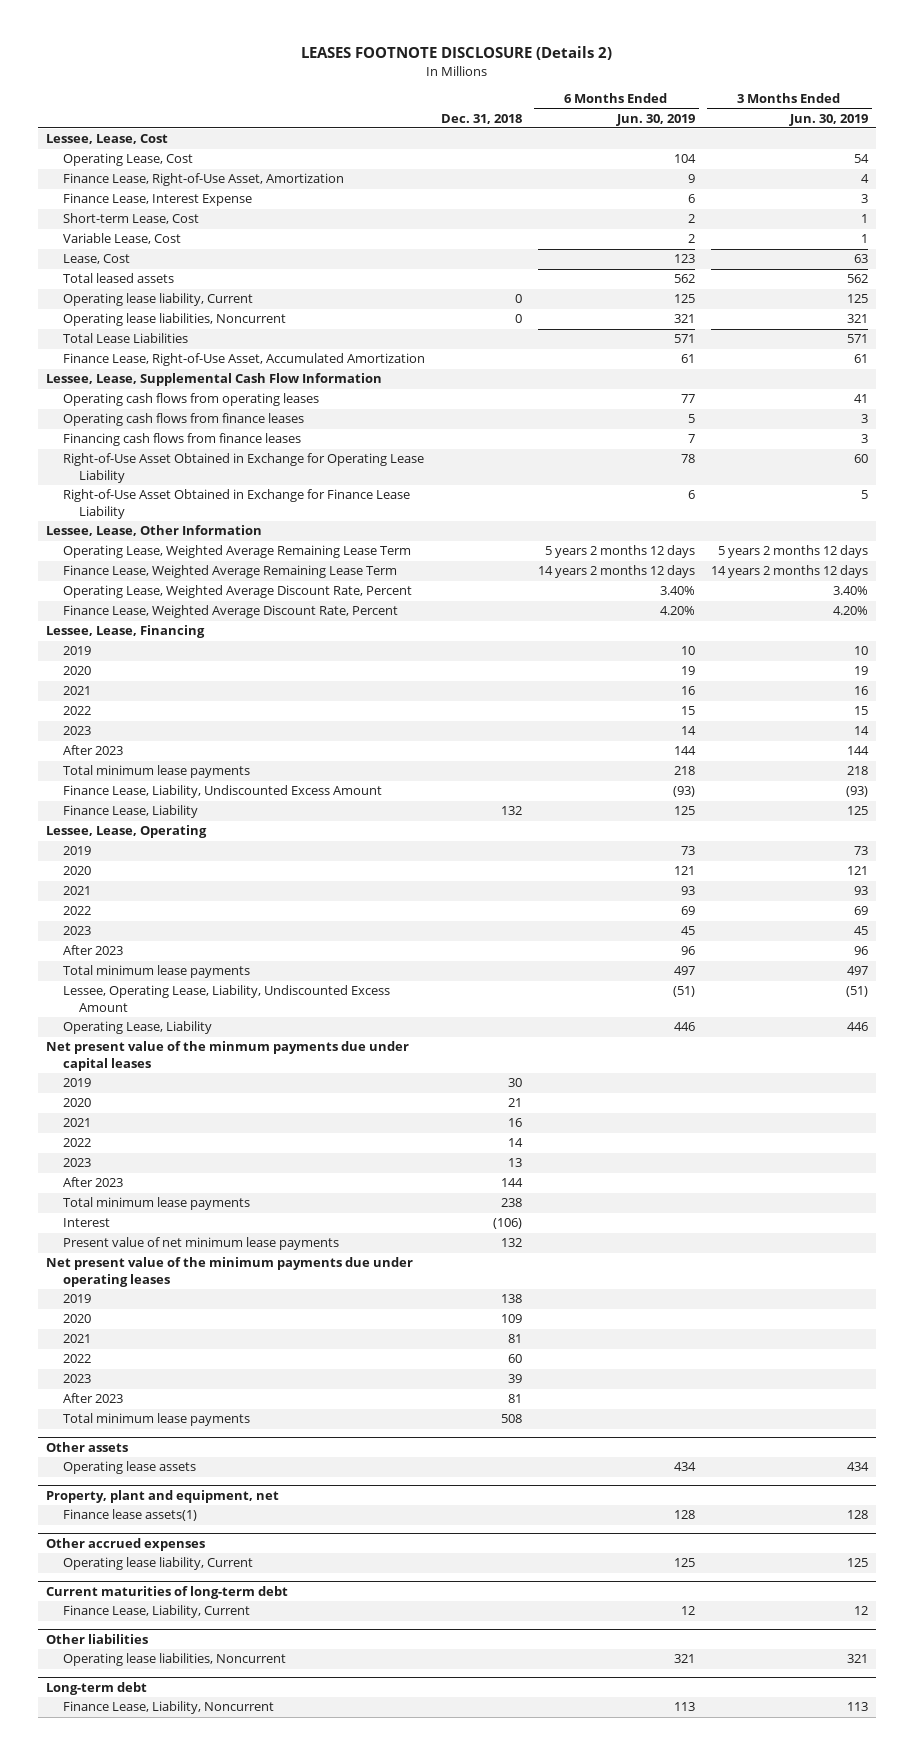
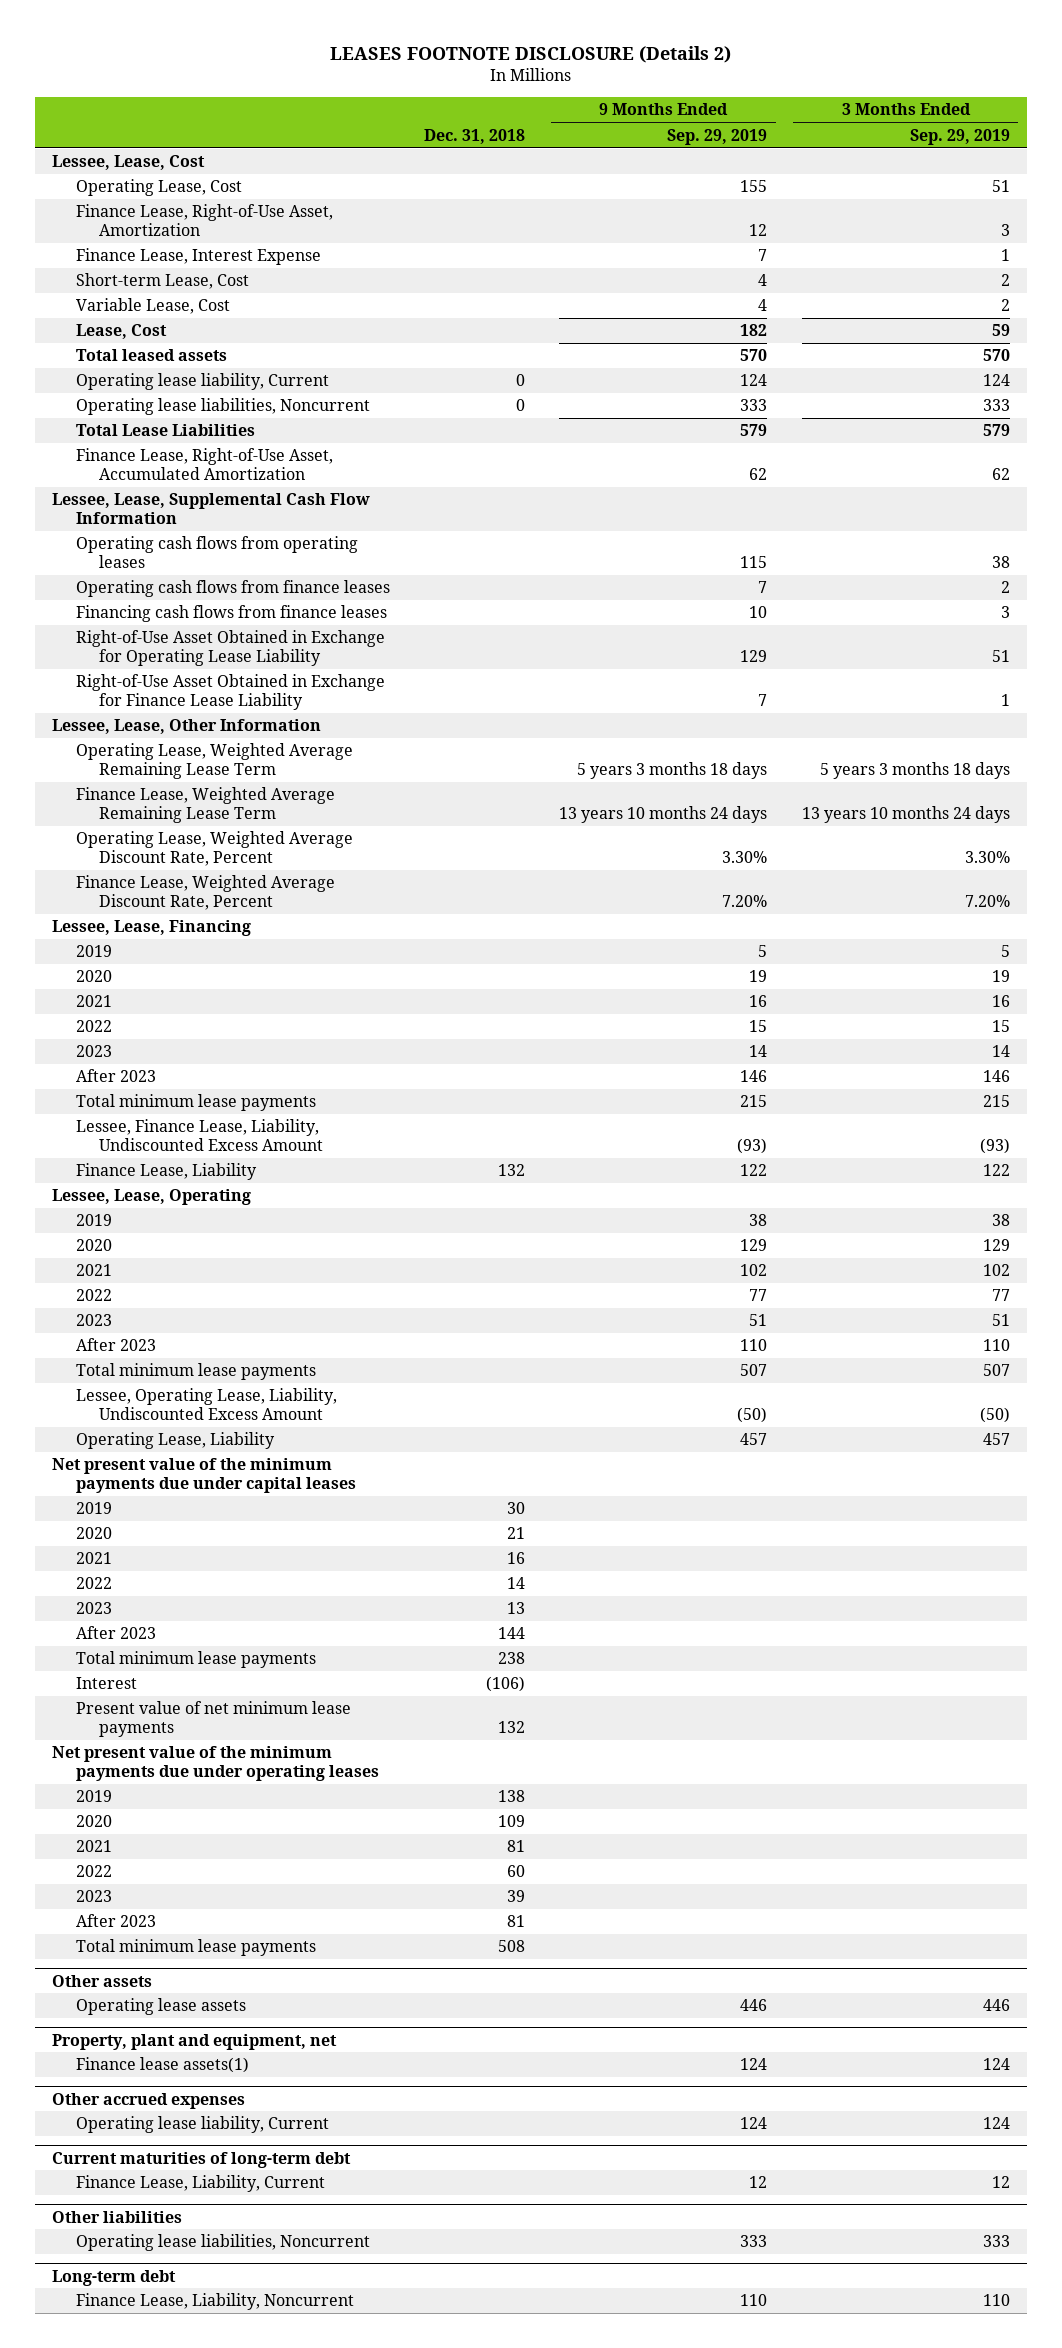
- | Dec. 31, 2018 | 6 Months Ended Jun. 30, 2019 | 3 Months Ended Jun. 30, 2019
+ | Dec. 31, 2018 | 9 Months Ended Sep. 29, 2019 | 3 Months Ended Sep. 29, 2019
- Finance Lease, Liability, Undiscounted Excess Amount | | (93) | (93)
+ Lessee, Finance Lease, Liability, Undiscounted Excess Amount | | (93) | (93)
- Net present value of the minmum payments due under capital leases
+ Net present value of the minimum payments due under capital leases

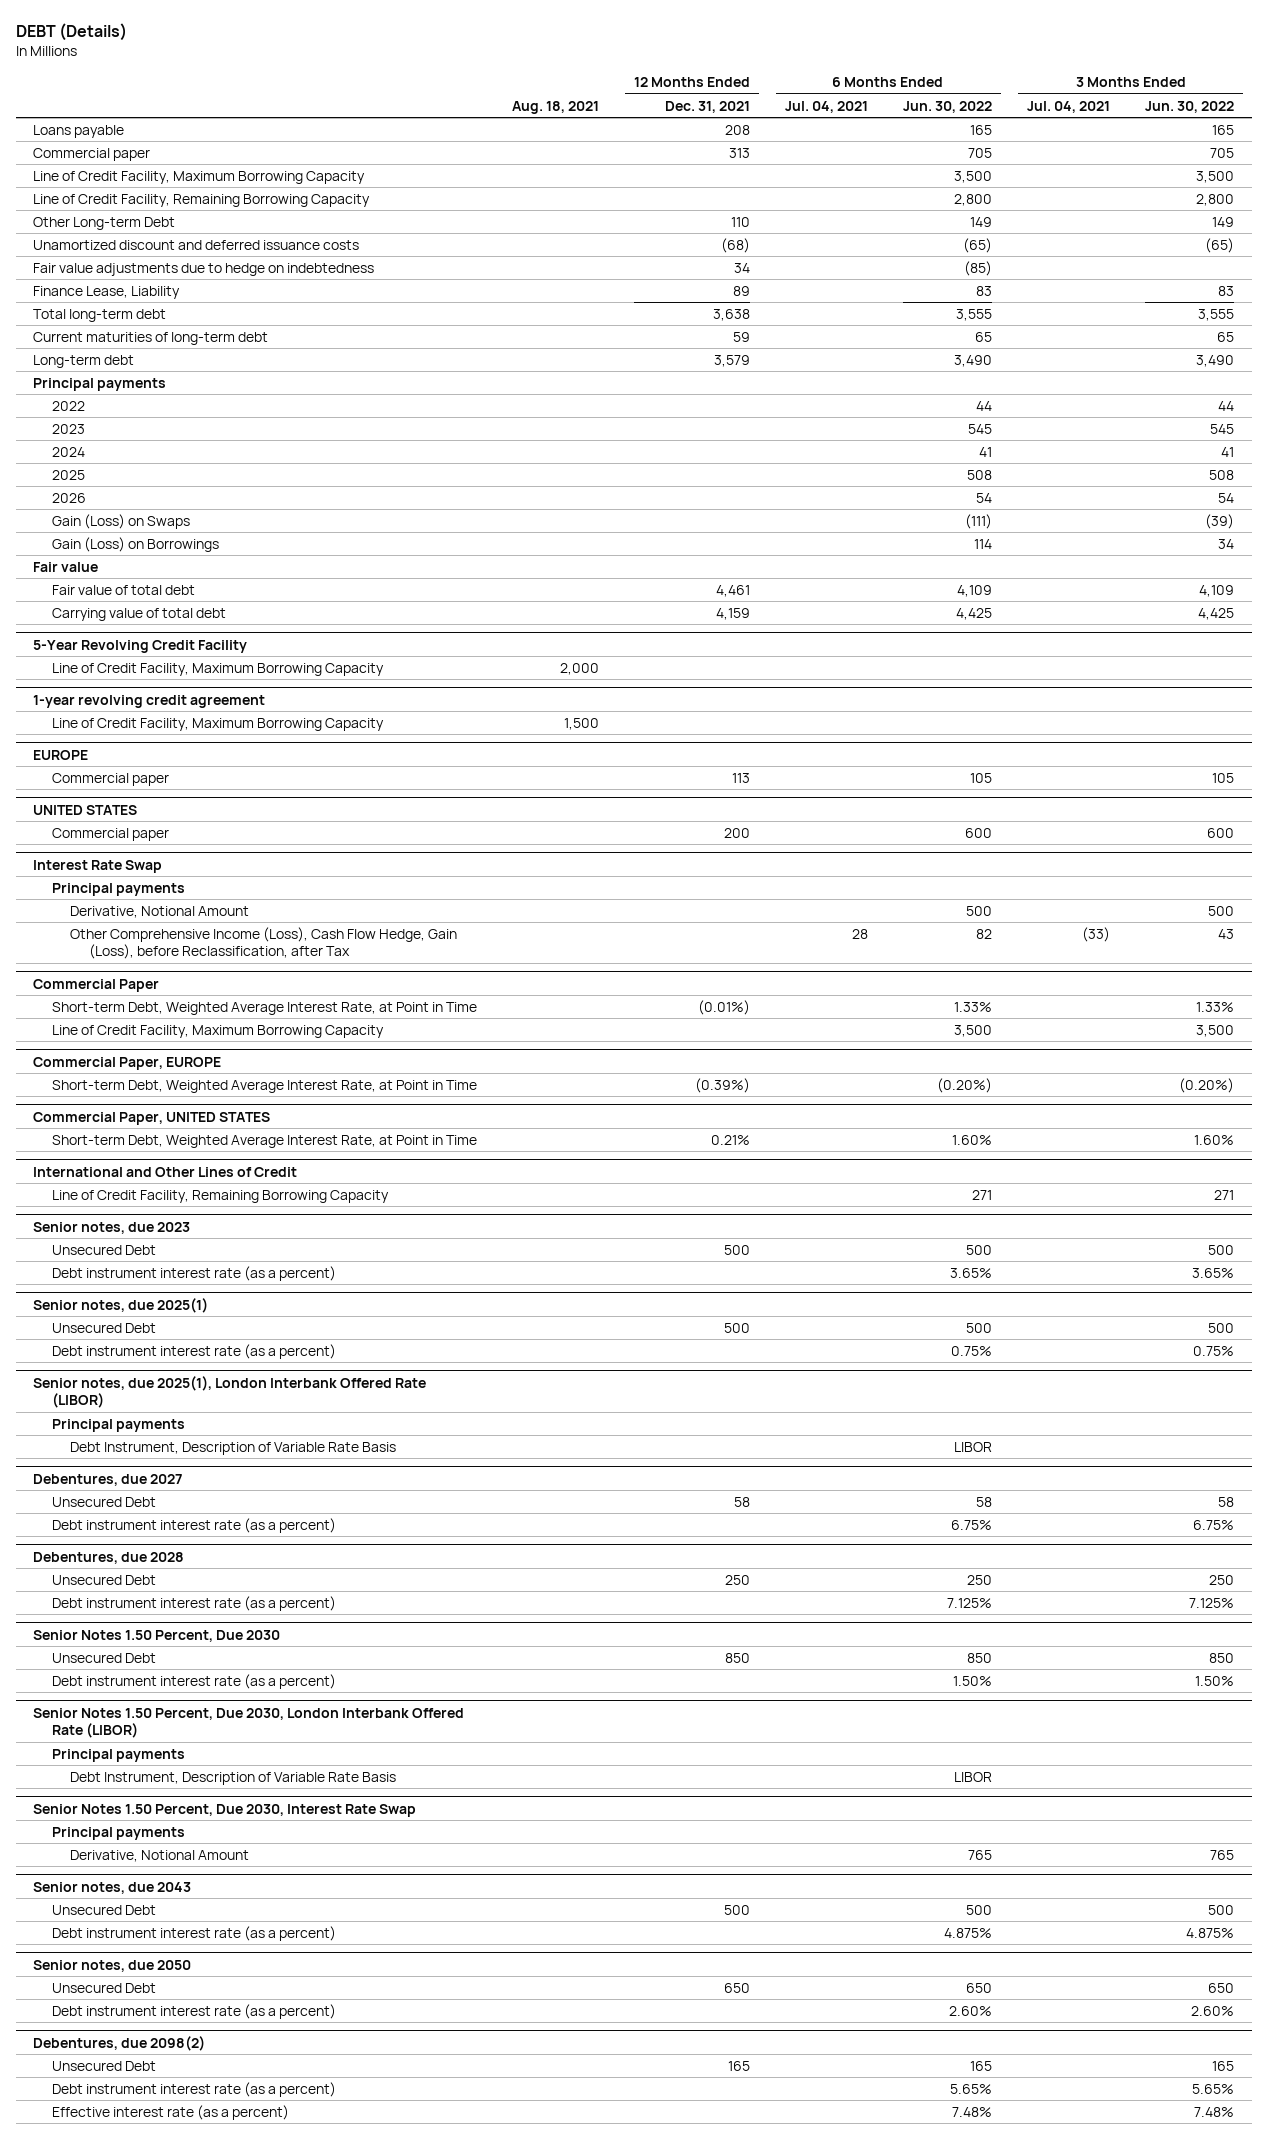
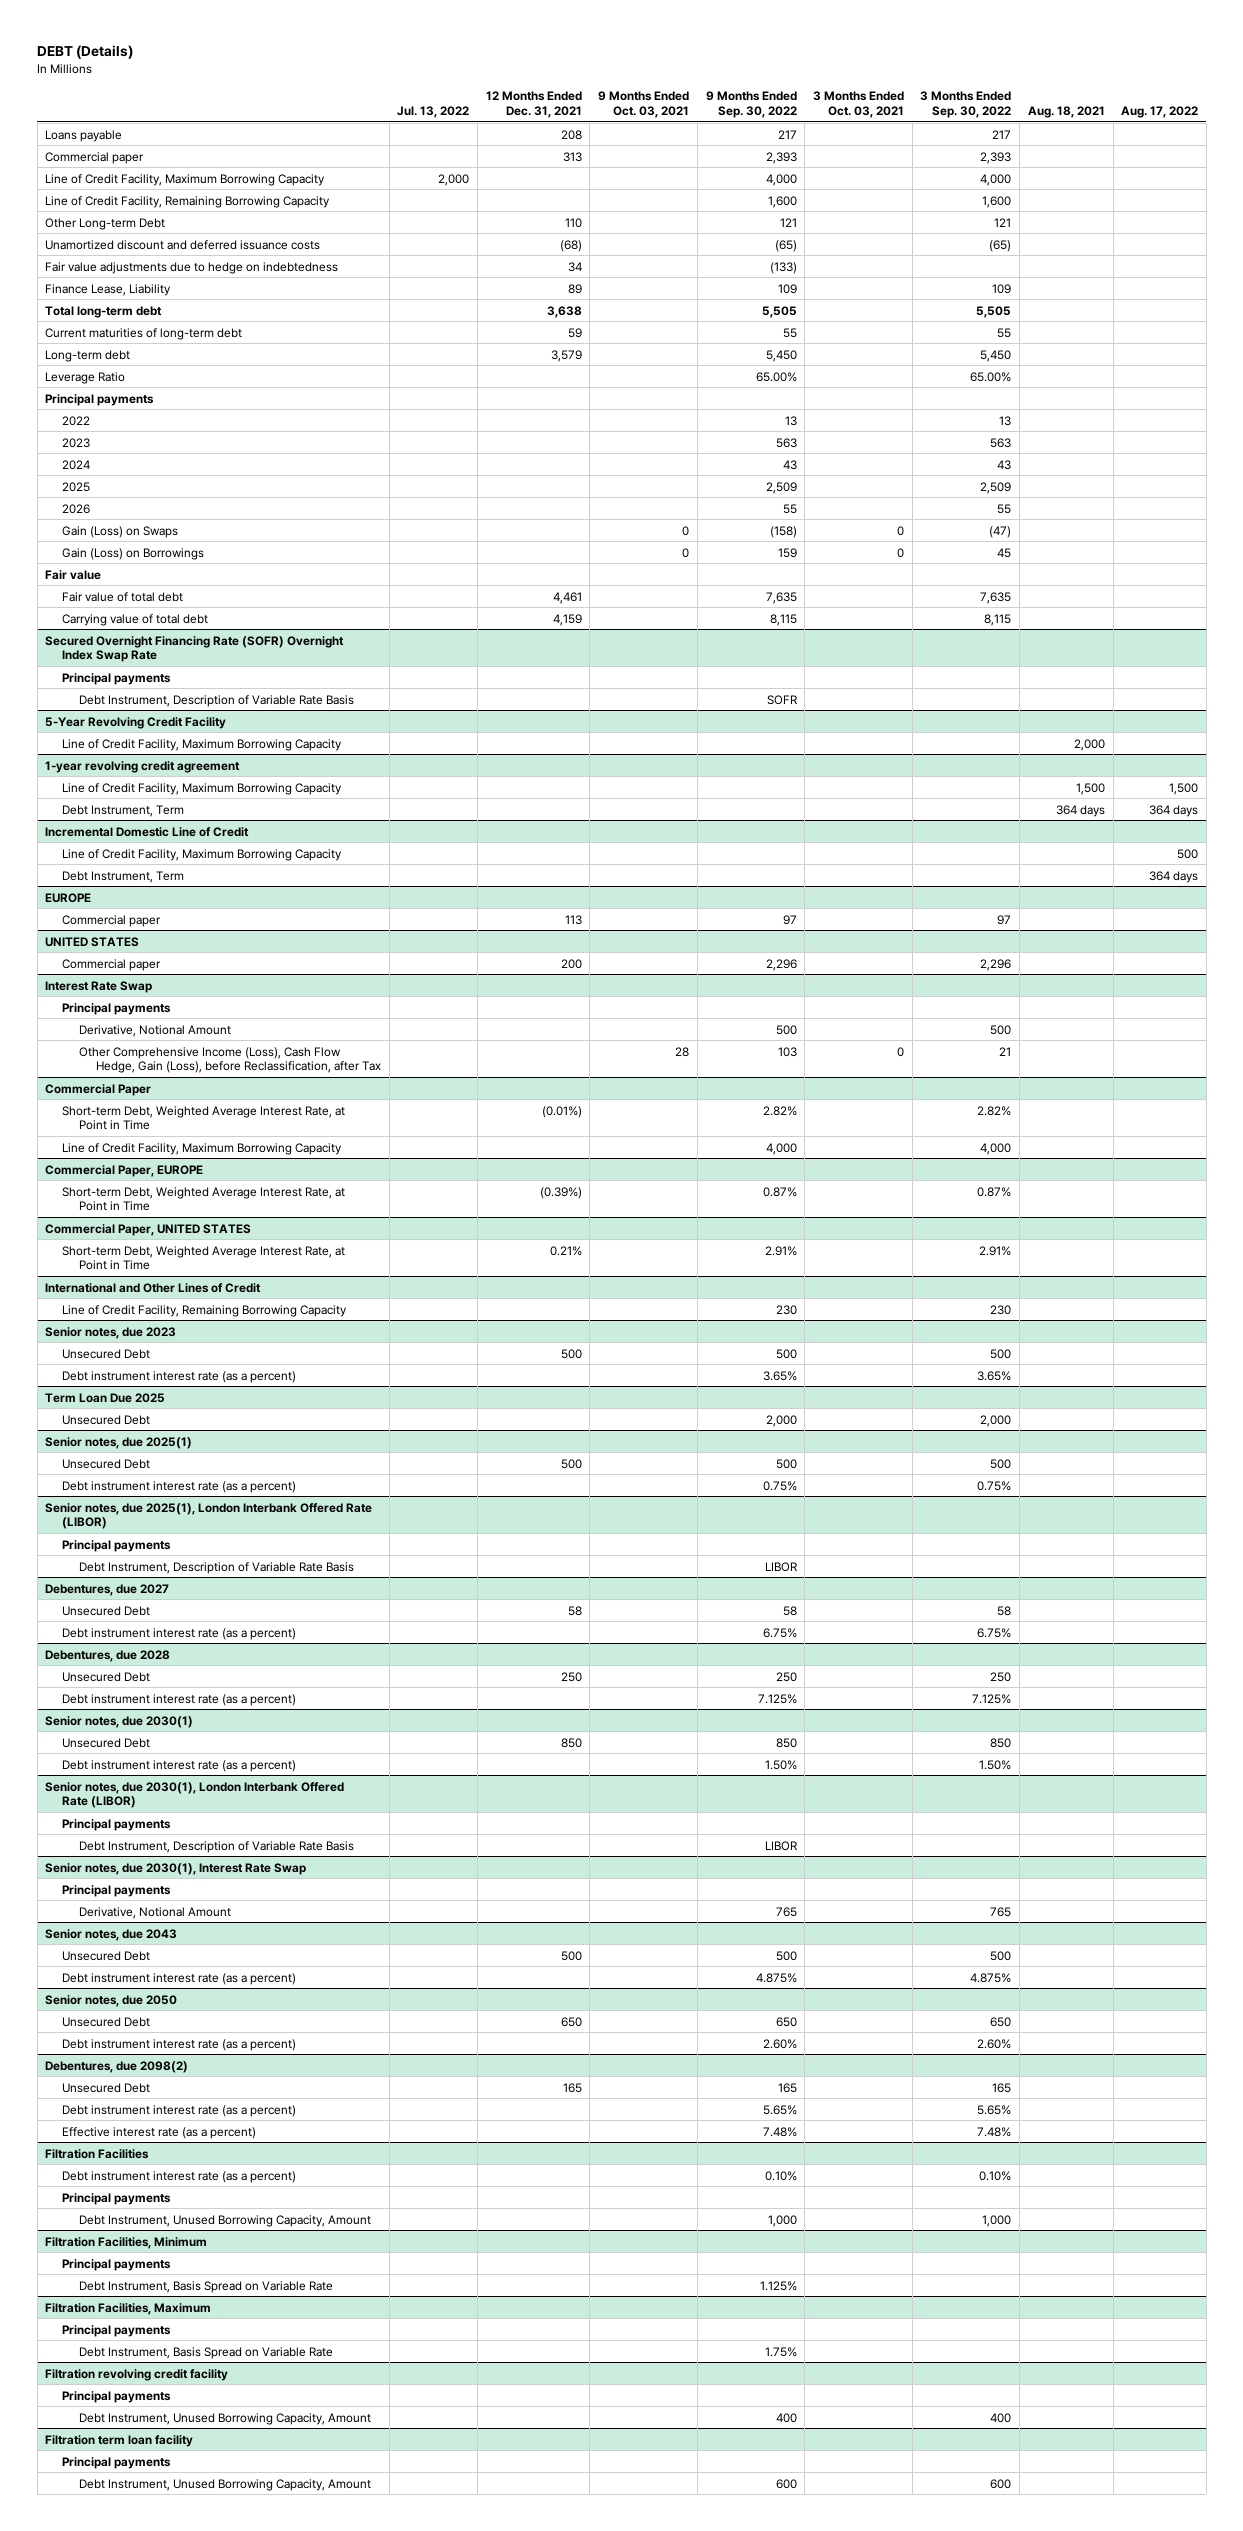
- | Aug. 18, 2021 | 12 Months Ended Dec. 31, 2021 | 6 Months Ended Jul. 04, 2021 | 6 Months Ended Jun. 30, 2022 | 3 Months Ended Jul. 04, 2021 | 3 Months Ended Jun. 30, 2022
+ | Jul. 13, 2022 | 12 Months Ended Dec. 31, 2021 | 9 Months Ended Oct. 03, 2021 | 9 Months Ended Sep. 30, 2022 | 3 Months Ended Oct. 03, 2021 | 3 Months Ended Sep. 30, 2022 | Aug. 18, 2021 | Aug. 17, 2022
+ Leverage Ratio | | | | 65.00% | | 65.00% | |
+ Secured Overnight Financing Rate (SOFR) Overnight Index Swap Rate
+ Principal payments
+ Debt Instrument, Description of Variable Rate Basis | | | | SOFR | | | |
@ 1-year revolving credit agreement
+ Debt Instrument, Term | | | | | | | 364 days | 364 days
+ Incremental Domestic Line of Credit
+ Line of Credit Facility, Maximum Borrowing Capacity | | | | | | | | 500
+ Debt Instrument, Term | | | | | | | | 364 days
+ Term Loan Due 2025
+ Unsecured Debt | | | | 2,000 | | 2,000 | |
- Senior Notes 1.50 Percent, Due 2030
+ Senior notes, due 2030(1)
- Senior Notes 1.50 Percent, Due 2030, London Interbank Offered Rate (LIBOR)
+ Senior notes, due 2030(1), London Interbank Offered Rate (LIBOR)
- Senior Notes 1.50 Percent, Due 2030, Interest Rate Swap
+ Senior notes, due 2030(1), Interest Rate Swap
+ Filtration Facilities
+ Debt instrument interest rate (as a percent) | | | | 0.10% | | 0.10% | |
+ Principal payments
+ Debt Instrument, Unused Borrowing Capacity, Amount | | | | 1,000 | | 1,000 | |
+ Filtration Facilities, Minimum
+ Principal payments
+ Debt Instrument, Basis Spread on Variable Rate | | | | 1.125% | | | |
+ Filtration Facilities, Maximum
+ Principal payments
+ Debt Instrument, Basis Spread on Variable Rate | | | | 1.75% | | | |
+ Filtration revolving credit facility
+ Principal payments
+ Debt Instrument, Unused Borrowing Capacity, Amount | | | | 400 | | 400 | |
+ Filtration term loan facility
+ Principal payments
+ Debt Instrument, Unused Borrowing Capacity, Amount | | | | 600 | | 600 | |

